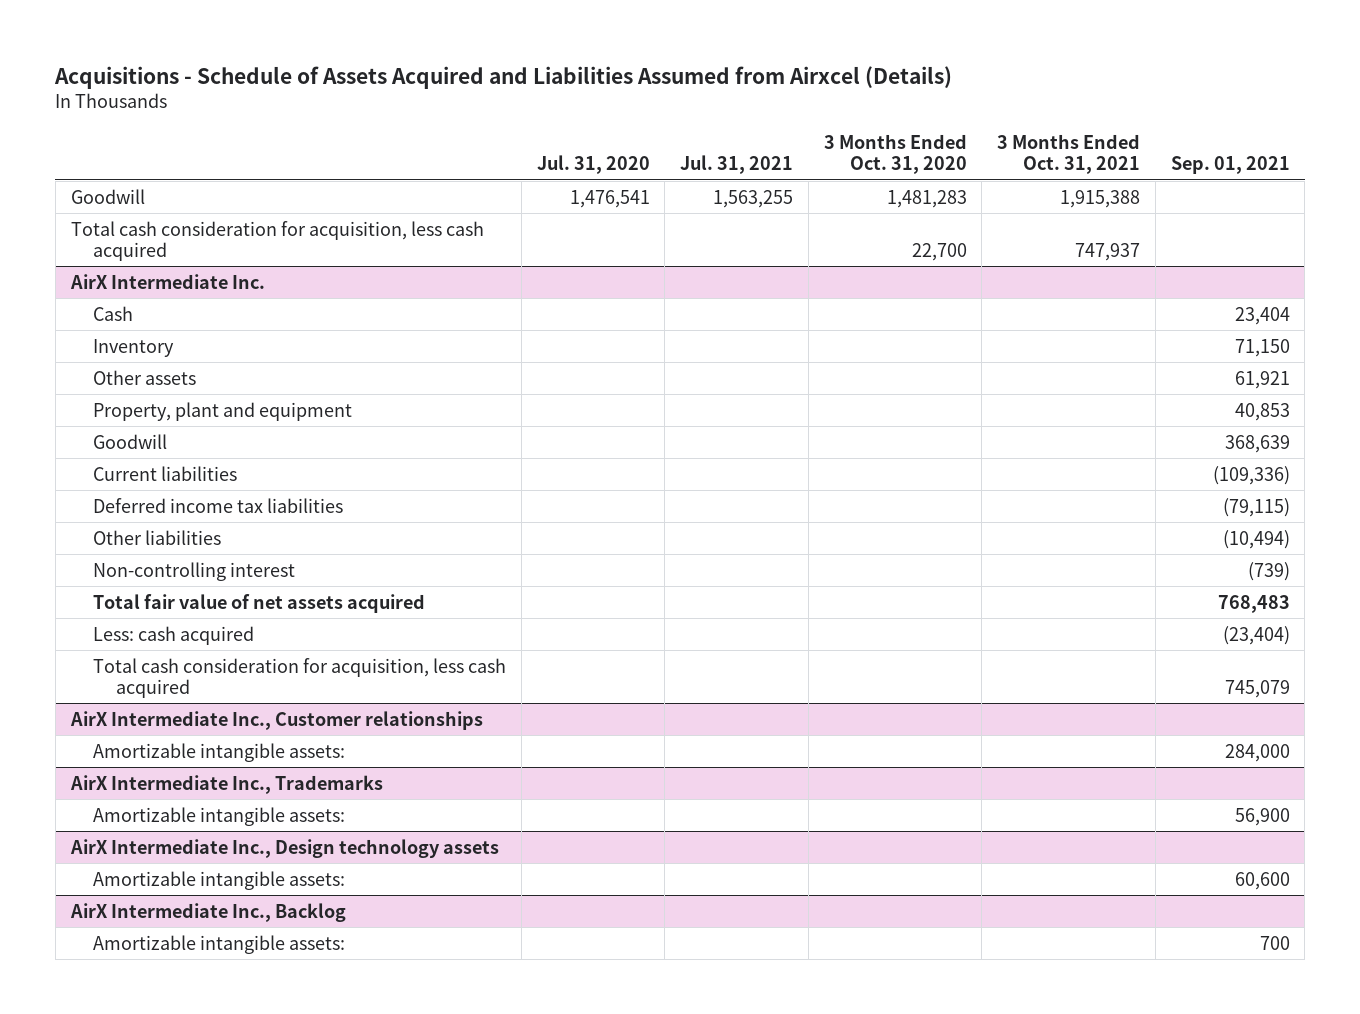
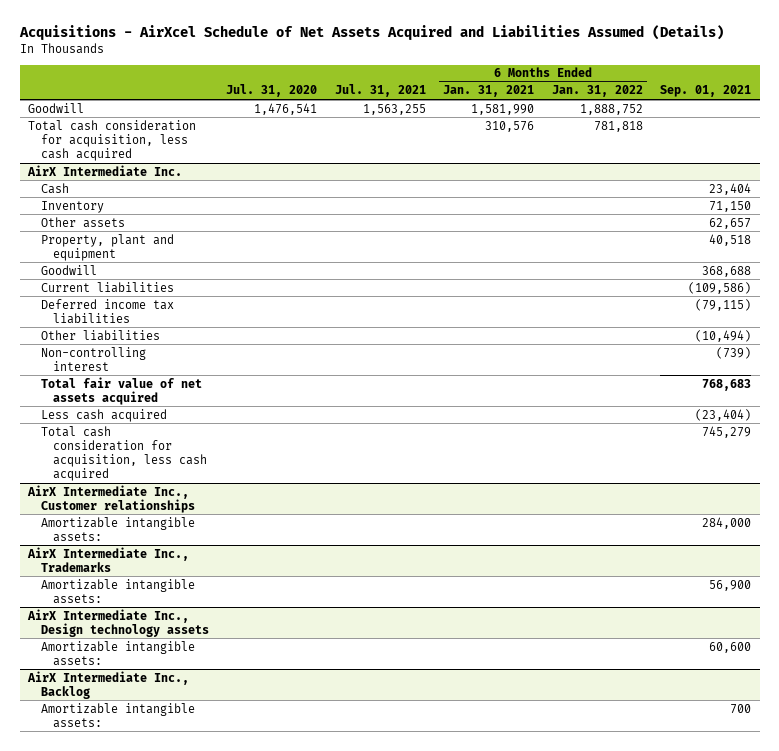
- Acquisitions - Schedule of Assets Acquired and Liabilities Assumed from Airxcel (Details)
+ Acquisitions - AirXcel Schedule of Net Assets Acquired and Liabilities Assumed (Details)
- | Jul. 31, 2020 | Jul. 31, 2021 | 3 Months Ended Oct. 31, 2020 | 3 Months Ended Oct. 31, 2021 | Sep. 01, 2021
+ | Jul. 31, 2020 | Jul. 31, 2021 | 6 Months Ended Jan. 31, 2021 | 6 Months Ended Jan. 31, 2022 | Sep. 01, 2021
@ AirX Intermediate Inc.
- Other assets | | | | | 61,921
- Property, plant and equipment | | | | | 40,853
- Goodwill | | | | | 368,639
- Current liabilities | | | | | (109,336)
+ Other assets | | | | | 62,657
+ Property, plant and equipment | | | | | 40,518
+ Goodwill | | | | | 368,688
+ Current liabilities | | | | | (109,586)
- Total fair value of net assets acquired | | | | | 768,483
- Less: cash acquired | | | | | (23,404)
- Total cash consideration for acquisition, less cash acquired | | | | | 745,079
+ Total fair value of net assets acquired | | | | | 768,683
+ Less cash acquired | | | | | (23,404)
+ Total cash consideration for acquisition, less cash acquired | | | | | 745,279

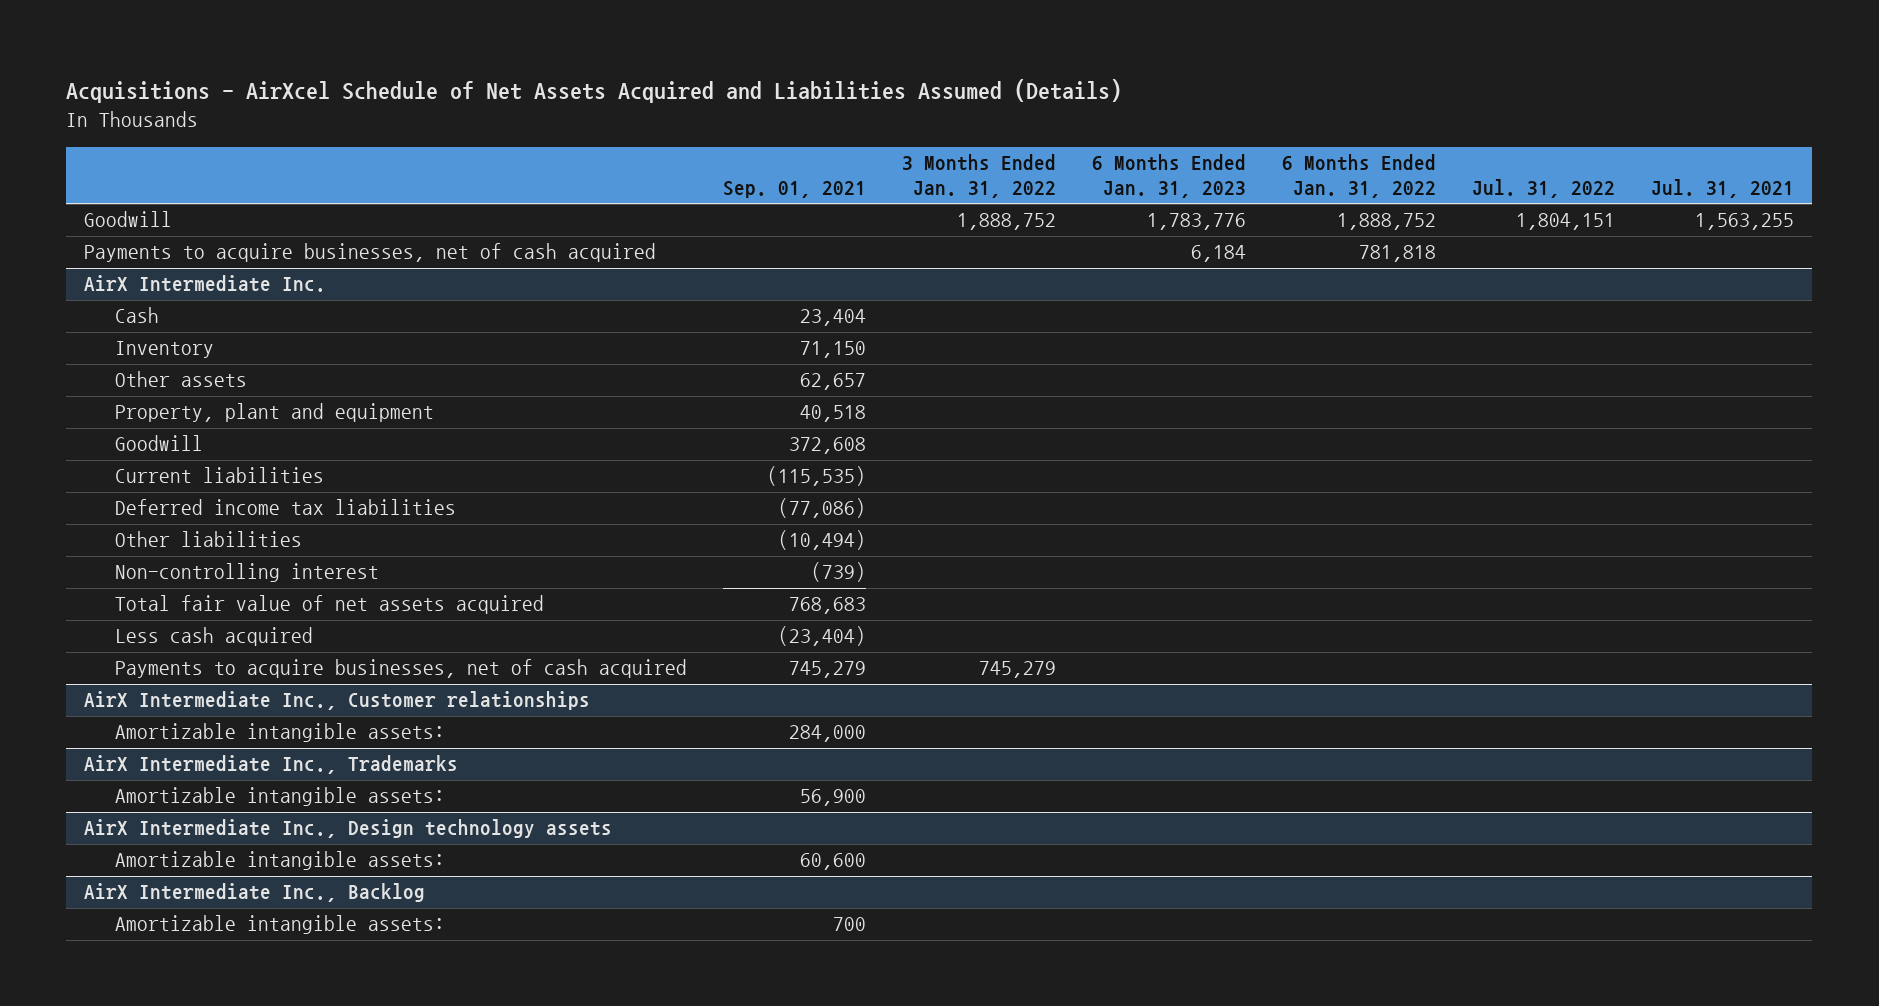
- | Jul. 31, 2020 | Jul. 31, 2021 | 6 Months Ended Jan. 31, 2021 | 6 Months Ended Jan. 31, 2022 | Sep. 01, 2021
+ | Sep. 01, 2021 | 3 Months Ended Jan. 31, 2022 | 6 Months Ended Jan. 31, 2023 | 6 Months Ended Jan. 31, 2022 | Jul. 31, 2022 | Jul. 31, 2021
- Total cash consideration for acquisition, less cash acquired | | | 310,576 | 781,818 |
+ Payments to acquire businesses, net of cash acquired | | | 6,184 | 781,818 | |
@ AirX Intermediate Inc.
- Goodwill | | | | | 368,688
- Current liabilities | | | | | (109,586)
- Deferred income tax liabilities | | | | | (79,115)
+ Goodwill | 372,608 | | | | |
+ Current liabilities | (115,535) | | | | |
+ Deferred income tax liabilities | (77,086) | | | | |
- Total cash consideration for acquisition, less cash acquired | | | | | 745,279
+ Payments to acquire businesses, net of cash acquired | 745,279 | 745,279 | | | |

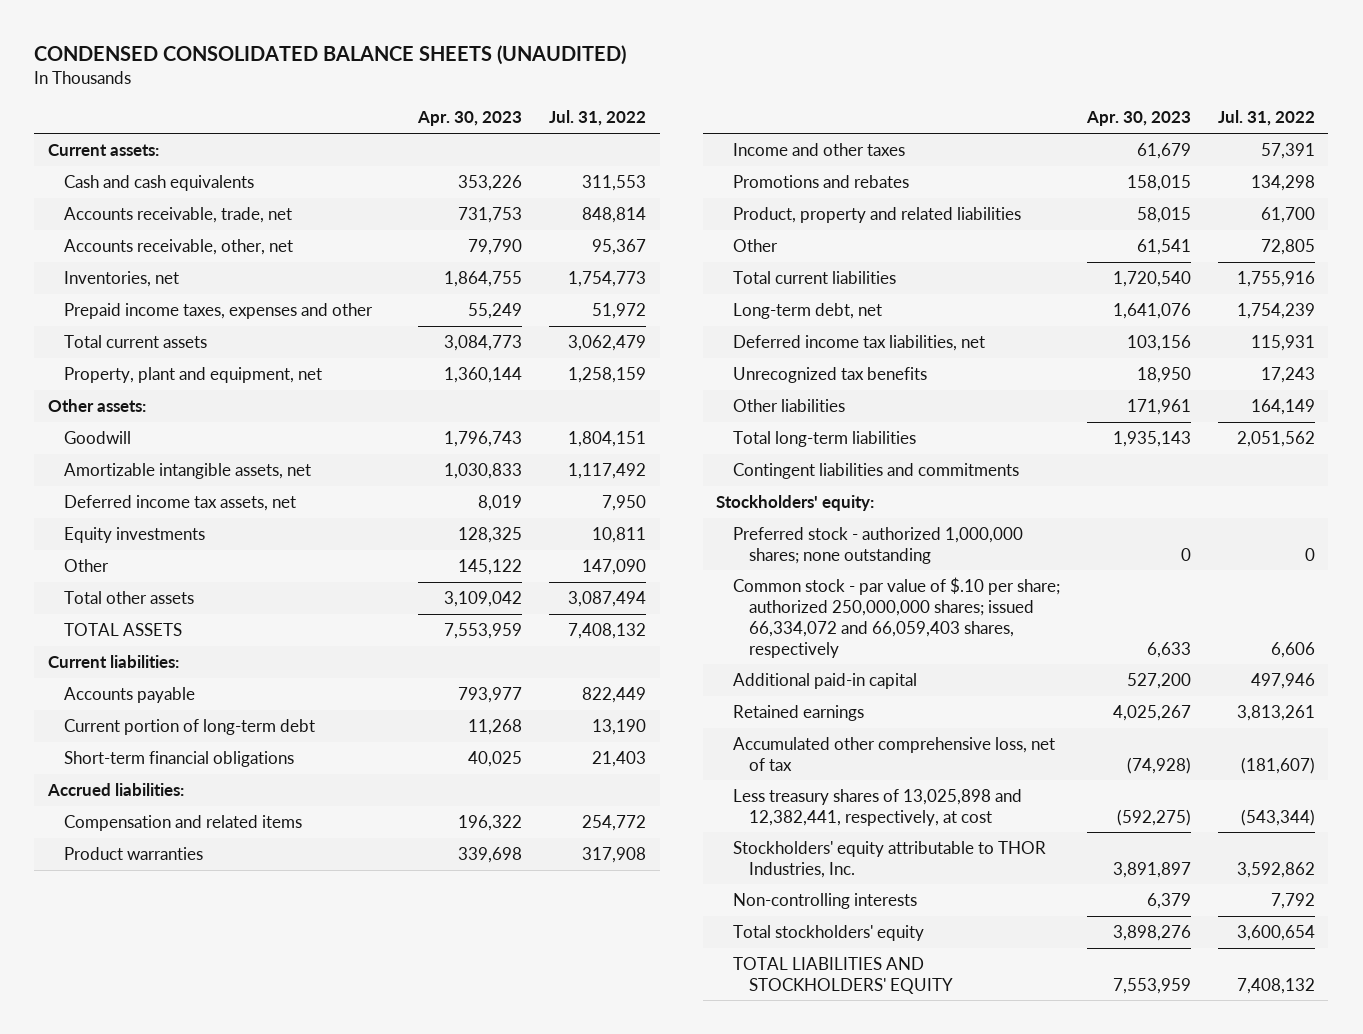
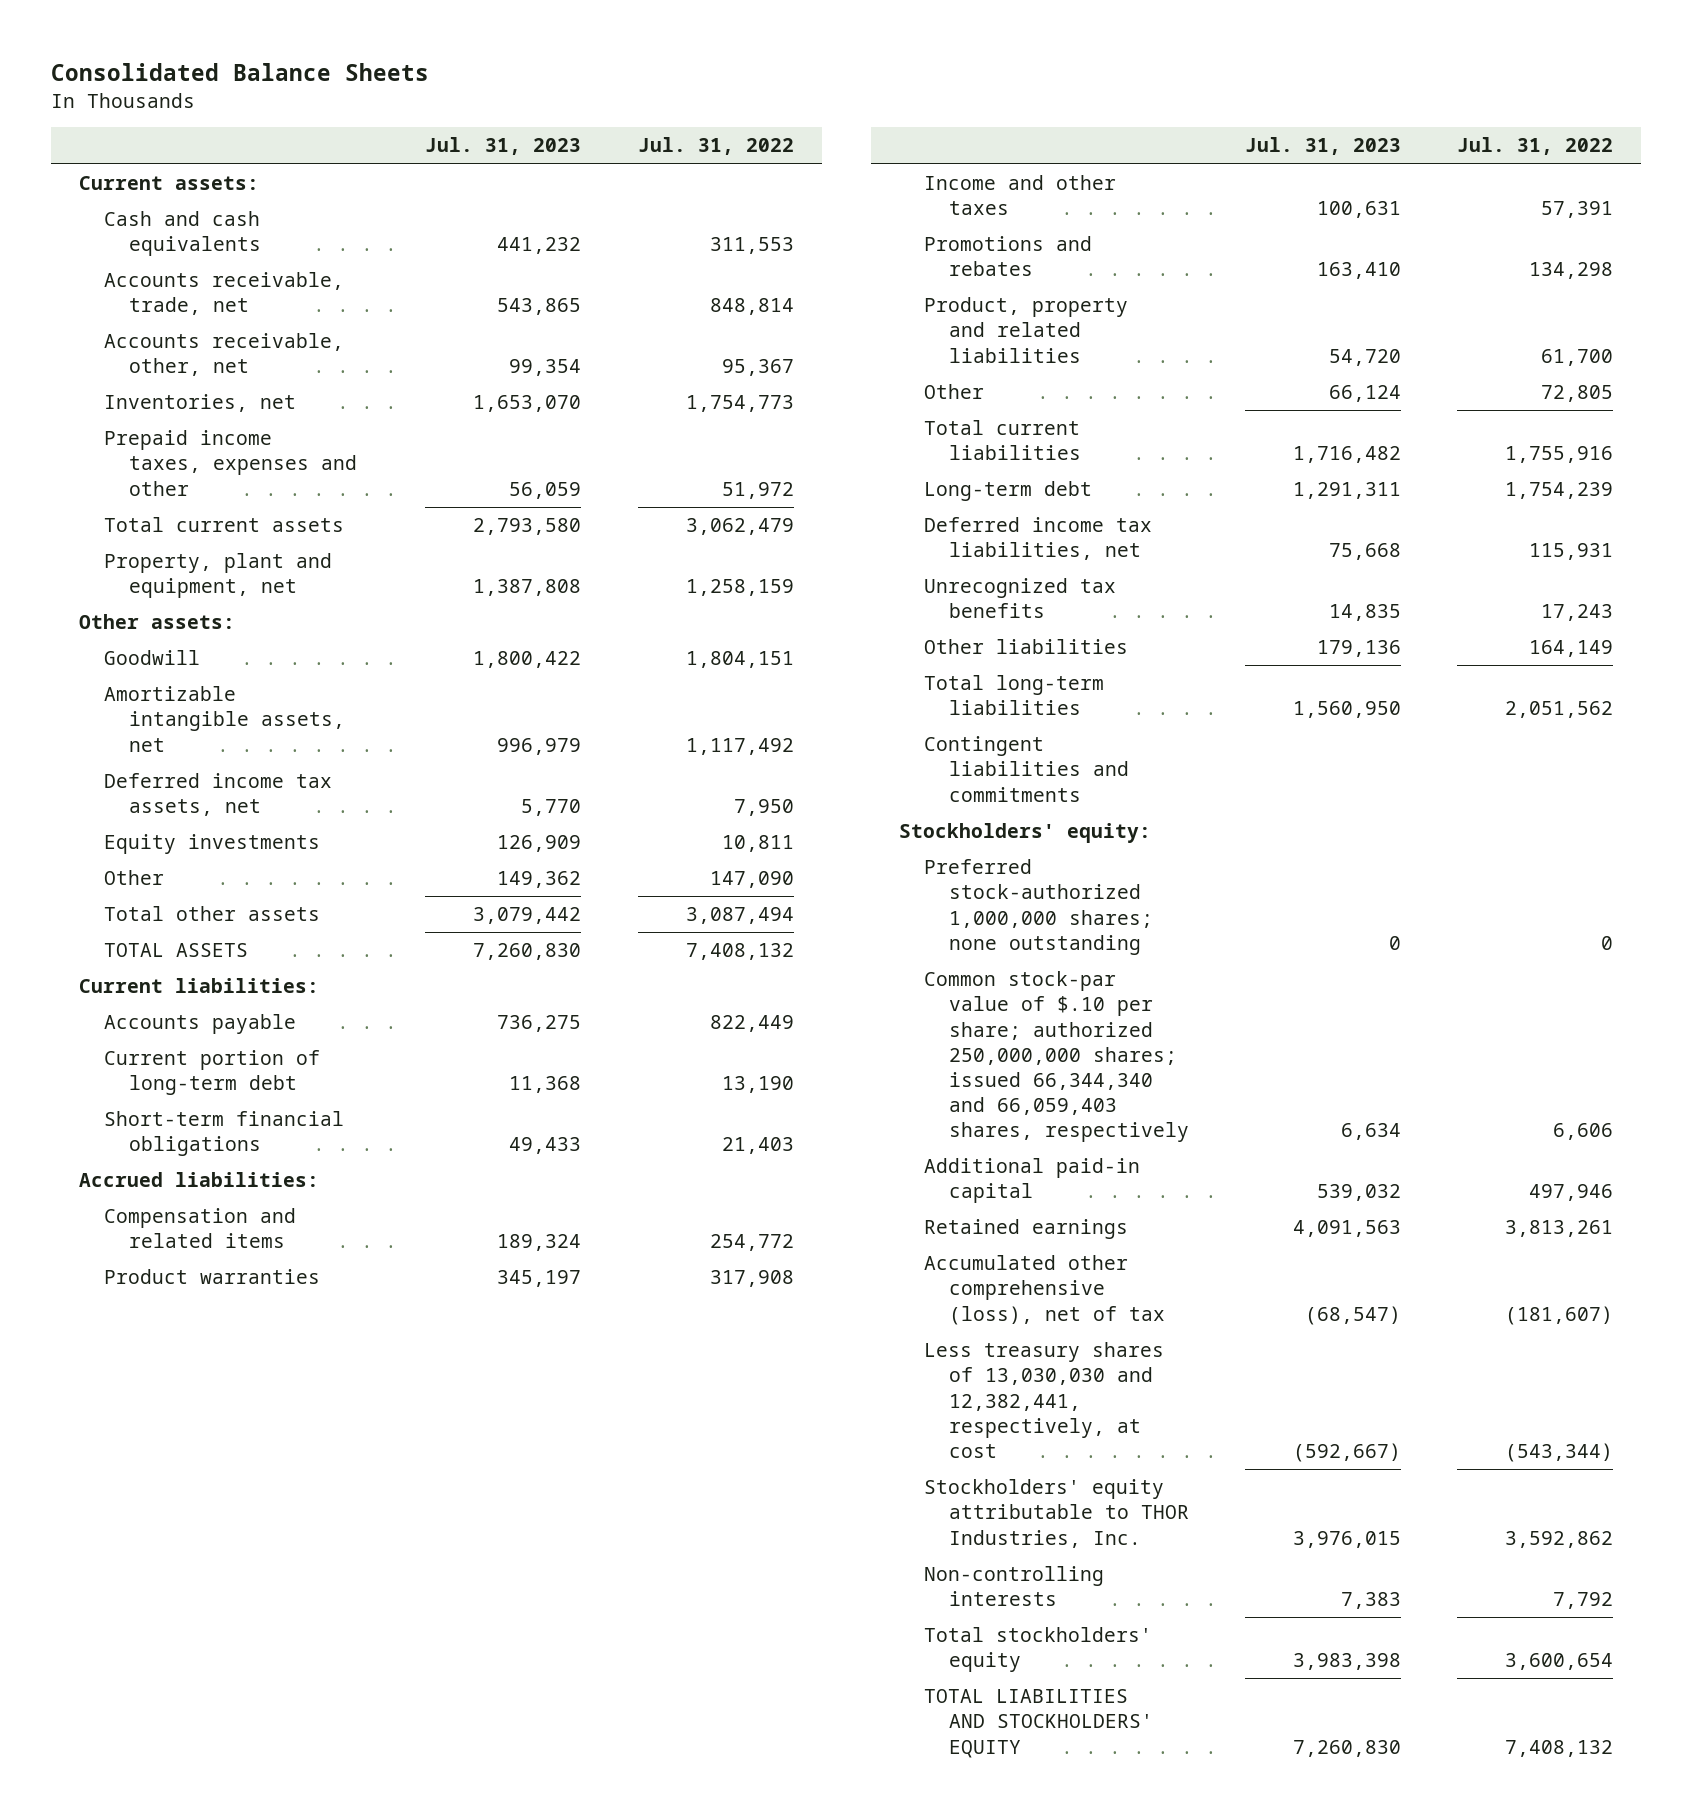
- CONDENSED CONSOLIDATED BALANCE SHEETS (UNAUDITED)
+ Consolidated Balance Sheets
- | Apr. 30, 2023 | Jul. 31, 2022
+ | Jul. 31, 2023 | Jul. 31, 2022
- Long-term debt, net | 1,641,076 | 1,754,239
+ Long-term debt | 1,291,311 | 1,754,239
- Preferred stock - authorized 1,000,000 shares; none outstanding | 0 | 0
- Common stock - par value of $.10 per share; authorized 250,000,000 shares; issued 66,334,072 and 66,059,403 shares, respectively | 6,633 | 6,606
+ Preferred stock-authorized 1,000,000 shares; none outstanding | 0 | 0
+ Common stock-par value of $.10 per share; authorized 250,000,000 shares; issued 66,344,340 and 66,059,403 shares, respectively | 6,634 | 6,606
- Accumulated other comprehensive loss, net of tax | (74,928) | (181,607)
- Less treasury shares of 13,025,898 and 12,382,441, respectively, at cost | (592,275) | (543,344)
+ Accumulated other comprehensive (loss), net of tax | (68,547) | (181,607)
+ Less treasury shares of 13,030,030 and 12,382,441, respectively, at cost | (592,667) | (543,344)

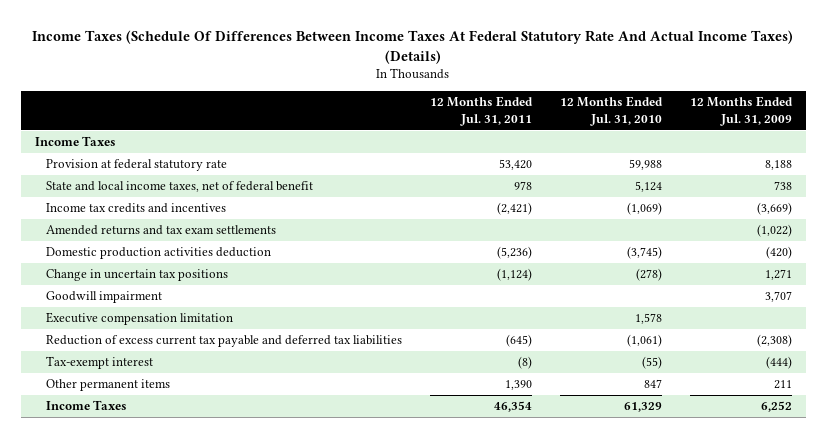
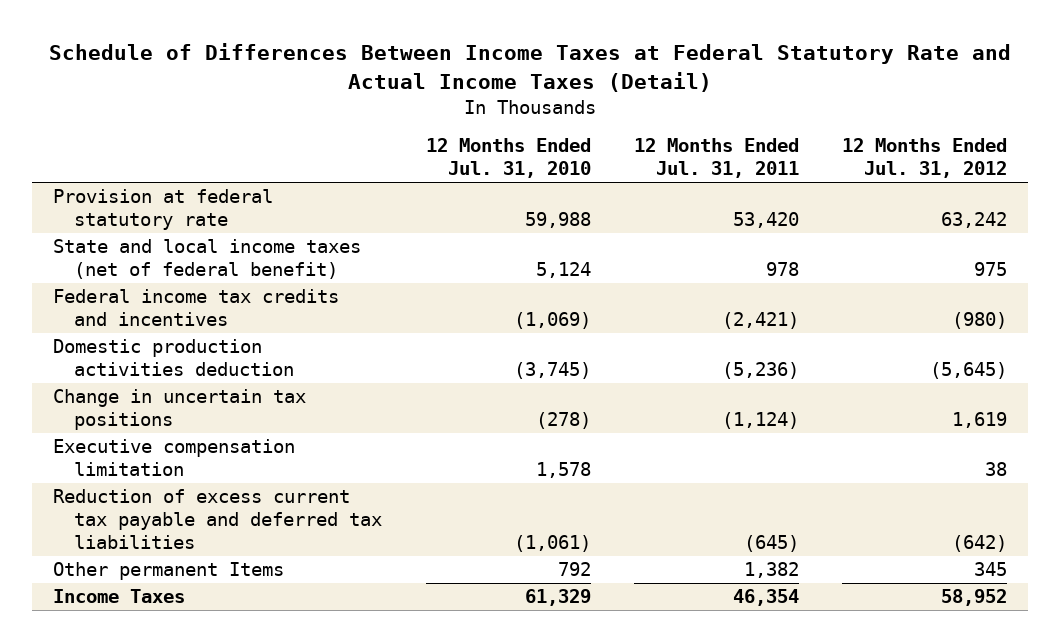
- Income Taxes (Schedule Of Differences Between Income Taxes At Federal Statutory Rate And Actual Income Taxes) (Details)
+ Schedule of Differences Between Income Taxes at Federal Statutory Rate and Actual Income Taxes (Detail)
- | 12 Months Ended Jul. 31, 2011 | 12 Months Ended Jul. 31, 2010 | 12 Months Ended Jul. 31, 2009
+ | 12 Months Ended Jul. 31, 2010 | 12 Months Ended Jul. 31, 2011 | 12 Months Ended Jul. 31, 2012
- Income Taxes
- State and local income taxes, net of federal benefit | 978 | 5,124 | 738
- Income tax credits and incentives | (2,421) | (1,069) | (3,669)
- Amended returns and tax exam settlements | | | (1,022)
+ State and local income taxes (net of federal benefit) | 5,124 | 978 | 975
+ Federal income tax credits and incentives | (1,069) | (2,421) | (980)
- Goodwill impairment | | | 3,707
- Tax-exempt interest | (8) | (55) | (444)
- Other permanent items | 1,390 | 847 | 211
+ Other permanent Items | 792 | 1,382 | 345

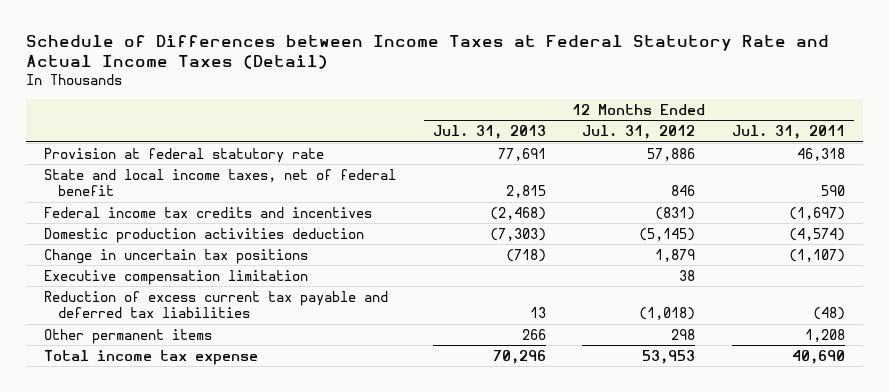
- Schedule of Differences Between Income Taxes at Federal Statutory Rate and Actual Income Taxes (Detail)
+ Schedule of Differences between Income Taxes at Federal Statutory Rate and Actual Income Taxes (Detail)
- | 12 Months Ended Jul. 31, 2010 | 12 Months Ended Jul. 31, 2011 | 12 Months Ended Jul. 31, 2012
+ | 12 Months Ended Jul. 31, 2013 | 12 Months Ended Jul. 31, 2012 | 12 Months Ended Jul. 31, 2011
- Provision at federal statutory rate | 59,988 | 53,420 | 63,242
- State and local income taxes (net of federal benefit) | 5,124 | 978 | 975
- Federal income tax credits and incentives | (1,069) | (2,421) | (980)
- Domestic production activities deduction | (3,745) | (5,236) | (5,645)
- Change in uncertain tax positions | (278) | (1,124) | 1,619
+ Provision at federal statutory rate | 77,691 | 57,886 | 46,318
+ State and local income taxes, net of federal benefit | 2,815 | 846 | 590
+ Federal income tax credits and incentives | (2,468) | (831) | (1,697)
+ Domestic production activities deduction | (7,303) | (5,145) | (4,574)
+ Change in uncertain tax positions | (718) | 1,879 | (1,107)
- Reduction of excess current tax payable and deferred tax liabilities | (1,061) | (645) | (642)
- Other permanent Items | 792 | 1,382 | 345
- Income Taxes | 61,329 | 46,354 | 58,952
+ Reduction of excess current tax payable and deferred tax liabilities | 13 | (1,018) | (48)
+ Other permanent items | 266 | 298 | 1,208
+ Total income tax expense | 70,296 | 53,953 | 40,690

